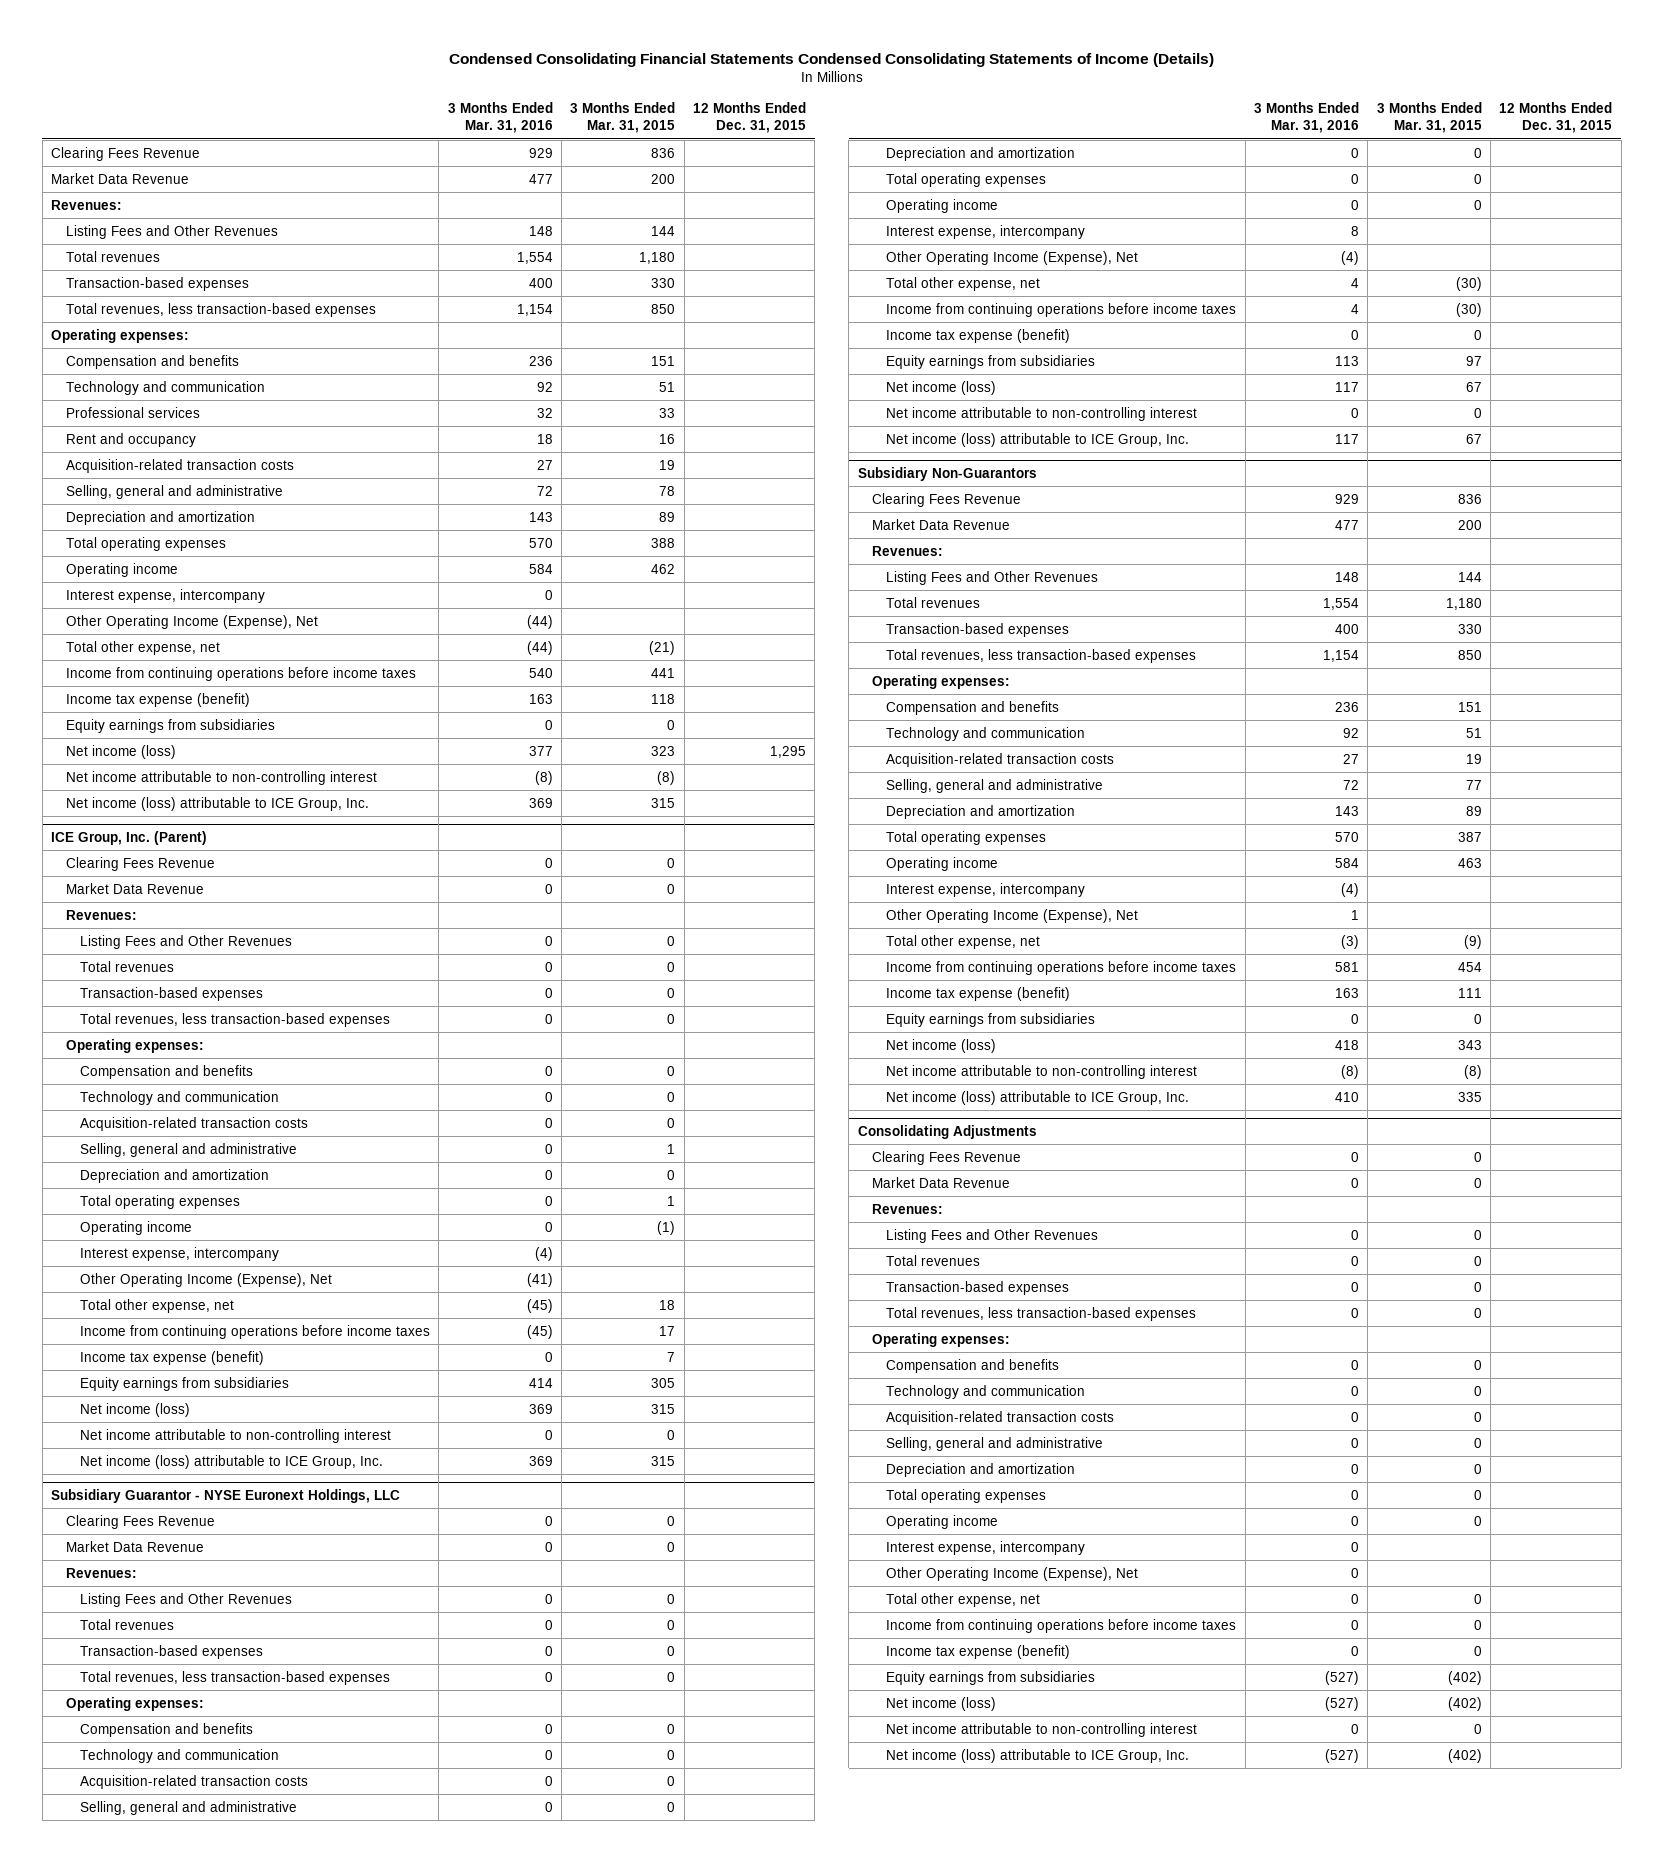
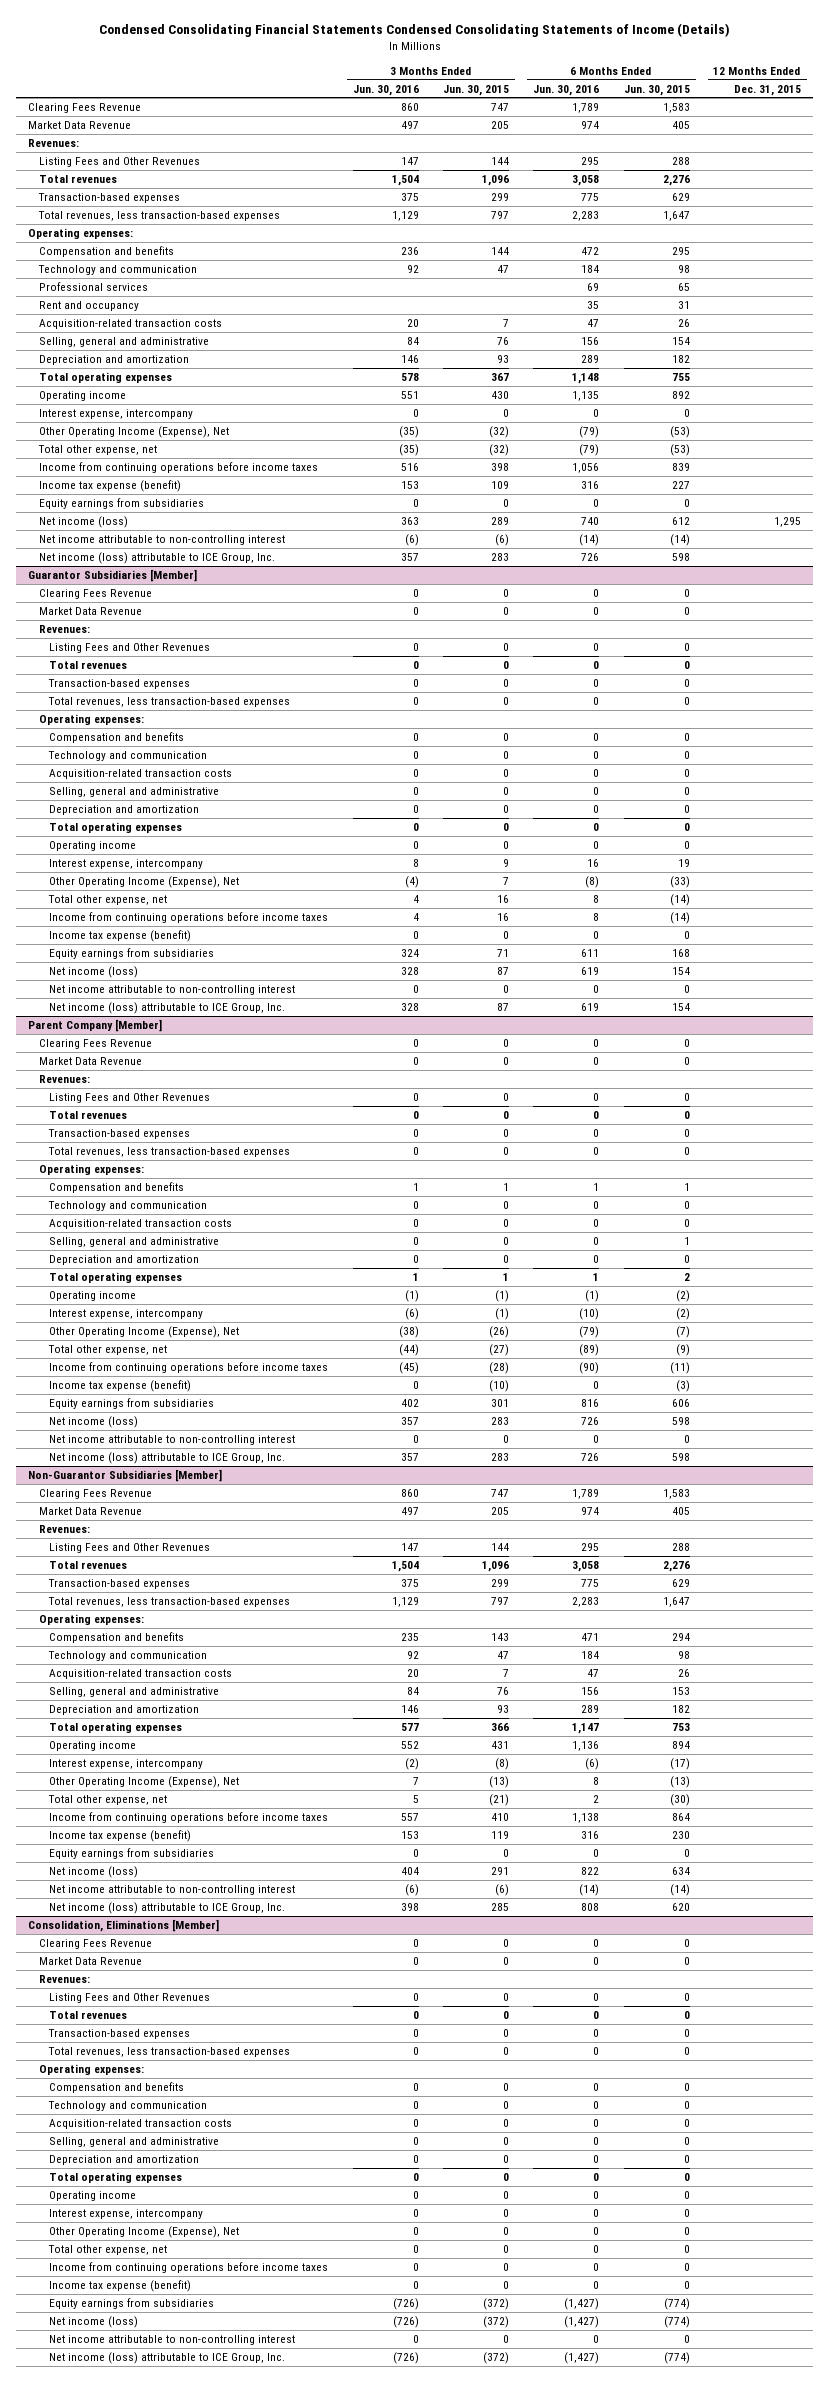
- | 3 Months Ended Mar. 31, 2016 | 3 Months Ended Mar. 31, 2015 | 12 Months Ended Dec. 31, 2015
+ | 3 Months Ended Jun. 30, 2016 | 3 Months Ended Jun. 30, 2015 | 6 Months Ended Jun. 30, 2016 | 6 Months Ended Jun. 30, 2015 | 12 Months Ended Dec. 31, 2015
- ICE Group, Inc. (Parent)
+ Guarantor Subsidiaries [Member]
+ Clearing Fees Revenue | 0 | 0 | 0 | 0 |
+ Market Data Revenue | 0 | 0 | 0 | 0 |
+ Revenues:
+ Listing Fees and Other Revenues | 0 | 0 | 0 | 0 |
+ Total revenues | 0 | 0 | 0 | 0 |
+ Transaction-based expenses | 0 | 0 | 0 | 0 |
+ Total revenues, less transaction-based expenses | 0 | 0 | 0 | 0 |
+ Operating expenses:
+ Compensation and benefits | 0 | 0 | 0 | 0 |
+ Technology and communication | 0 | 0 | 0 | 0 |
+ Acquisition-related transaction costs | 0 | 0 | 0 | 0 |
+ Selling, general and administrative | 0 | 0 | 0 | 0 |
+ Depreciation and amortization | 0 | 0 | 0 | 0 |
+ Total operating expenses | 0 | 0 | 0 | 0 |
+ Operating income | 0 | 0 | 0 | 0 |
+ Interest expense, intercompany | 8 | 9 | 16 | 19 |
+ Other Operating Income (Expense), Net | (4) | 7 | (8) | (33) |
+ Total other expense, net | 4 | 16 | 8 | (14) |
+ Income from continuing operations before income taxes | 4 | 16 | 8 | (14) |
+ Income tax expense (benefit) | 0 | 0 | 0 | 0 |
+ Equity earnings from subsidiaries | 324 | 71 | 611 | 168 |
+ Net income (loss) | 328 | 87 | 619 | 154 |
+ Net income attributable to non-controlling interest | 0 | 0 | 0 | 0 |
+ Net income (loss) attributable to ICE Group, Inc. | 328 | 87 | 619 | 154 |
+ Parent Company [Member]
- Subsidiary Guarantor - NYSE Euronext Holdings, LLC
- Clearing Fees Revenue | 0 | 0 |
- Market Data Revenue | 0 | 0 |
- Revenues:
- Listing Fees and Other Revenues | 0 | 0 |
- Total revenues | 0 | 0 |
- Transaction-based expenses | 0 | 0 |
- Total revenues, less transaction-based expenses | 0 | 0 |
- Operating expenses:
- Compensation and benefits | 0 | 0 |
- Technology and communication | 0 | 0 |
- Acquisition-related transaction costs | 0 | 0 |
- Selling, general and administrative | 0 | 0 |
- Depreciation and amortization | 0 | 0 |
- Total operating expenses | 0 | 0 |
- Operating income | 0 | 0 |
- Interest expense, intercompany | 8 | |
- Other Operating Income (Expense), Net | (4) | |
- Total other expense, net | 4 | (30) |
- Income from continuing operations before income taxes | 4 | (30) |
- Income tax expense (benefit) | 0 | 0 |
- Equity earnings from subsidiaries | 113 | 97 |
- Net income (loss) | 117 | 67 |
- Net income attributable to non-controlling interest | 0 | 0 |
- Net income (loss) attributable to ICE Group, Inc. | 117 | 67 |
- Subsidiary Non-Guarantors
+ Non-Guarantor Subsidiaries [Member]
- Consolidating Adjustments
- Clearing Fees Revenue | 0 | 0 |
- Market Data Revenue | 0 | 0 |
- Revenues:
- Listing Fees and Other Revenues | 0 | 0 |
- Total revenues | 0 | 0 |
- Transaction-based expenses | 0 | 0 |
- Total revenues, less transaction-based expenses | 0 | 0 |
- Operating expenses:
- Compensation and benefits | 0 | 0 |
- Technology and communication | 0 | 0 |
- Acquisition-related transaction costs | 0 | 0 |
- Selling, general and administrative | 0 | 0 |
- Depreciation and amortization | 0 | 0 |
- Total operating expenses | 0 | 0 |
- Operating income | 0 | 0 |
- Interest expense, intercompany | 0 | |
- Other Operating Income (Expense), Net | 0 | |
- Total other expense, net | 0 | 0 |
- Income from continuing operations before income taxes | 0 | 0 |
- Income tax expense (benefit) | 0 | 0 |
- Equity earnings from subsidiaries | (527) | (402) |
- Net income (loss) | (527) | (402) |
- Net income attributable to non-controlling interest | 0 | 0 |
- Net income (loss) attributable to ICE Group, Inc. | (527) | (402) |
+ Consolidation, Eliminations [Member]
+ Clearing Fees Revenue | 0 | 0 | 0 | 0 |
+ Market Data Revenue | 0 | 0 | 0 | 0 |
+ Revenues:
+ Listing Fees and Other Revenues | 0 | 0 | 0 | 0 |
+ Total revenues | 0 | 0 | 0 | 0 |
+ Transaction-based expenses | 0 | 0 | 0 | 0 |
+ Total revenues, less transaction-based expenses | 0 | 0 | 0 | 0 |
+ Operating expenses:
+ Compensation and benefits | 0 | 0 | 0 | 0 |
+ Technology and communication | 0 | 0 | 0 | 0 |
+ Acquisition-related transaction costs | 0 | 0 | 0 | 0 |
+ Selling, general and administrative | 0 | 0 | 0 | 0 |
+ Depreciation and amortization | 0 | 0 | 0 | 0 |
+ Total operating expenses | 0 | 0 | 0 | 0 |
+ Operating income | 0 | 0 | 0 | 0 |
+ Interest expense, intercompany | 0 | 0 | 0 | 0 |
+ Other Operating Income (Expense), Net | 0 | 0 | 0 | 0 |
+ Total other expense, net | 0 | 0 | 0 | 0 |
+ Income from continuing operations before income taxes | 0 | 0 | 0 | 0 |
+ Income tax expense (benefit) | 0 | 0 | 0 | 0 |
+ Equity earnings from subsidiaries | (726) | (372) | (1,427) | (774) |
+ Net income (loss) | (726) | (372) | (1,427) | (774) |
+ Net income attributable to non-controlling interest | 0 | 0 | 0 | 0 |
+ Net income (loss) attributable to ICE Group, Inc. | (726) | (372) | (1,427) | (774) |

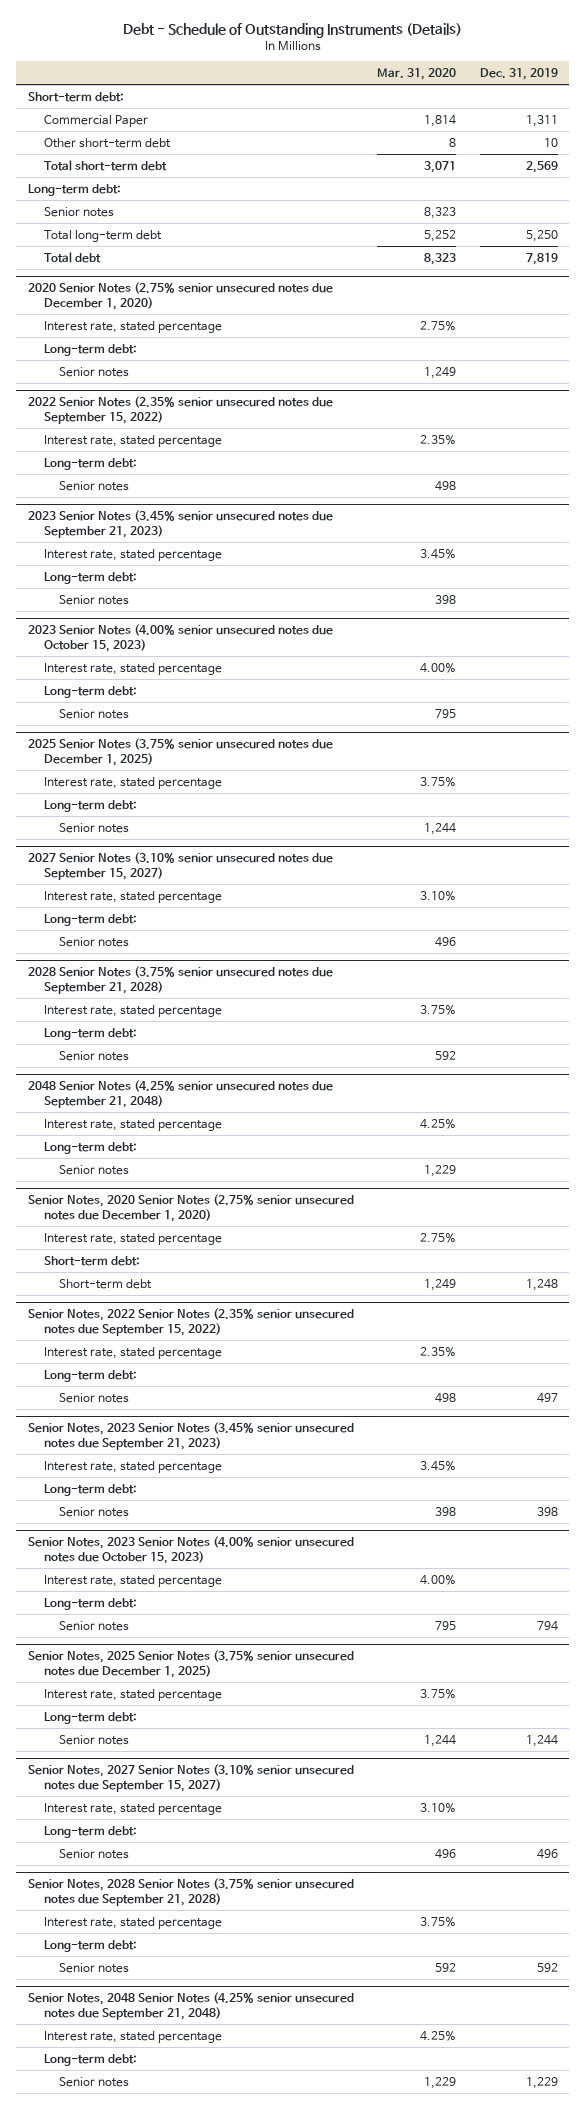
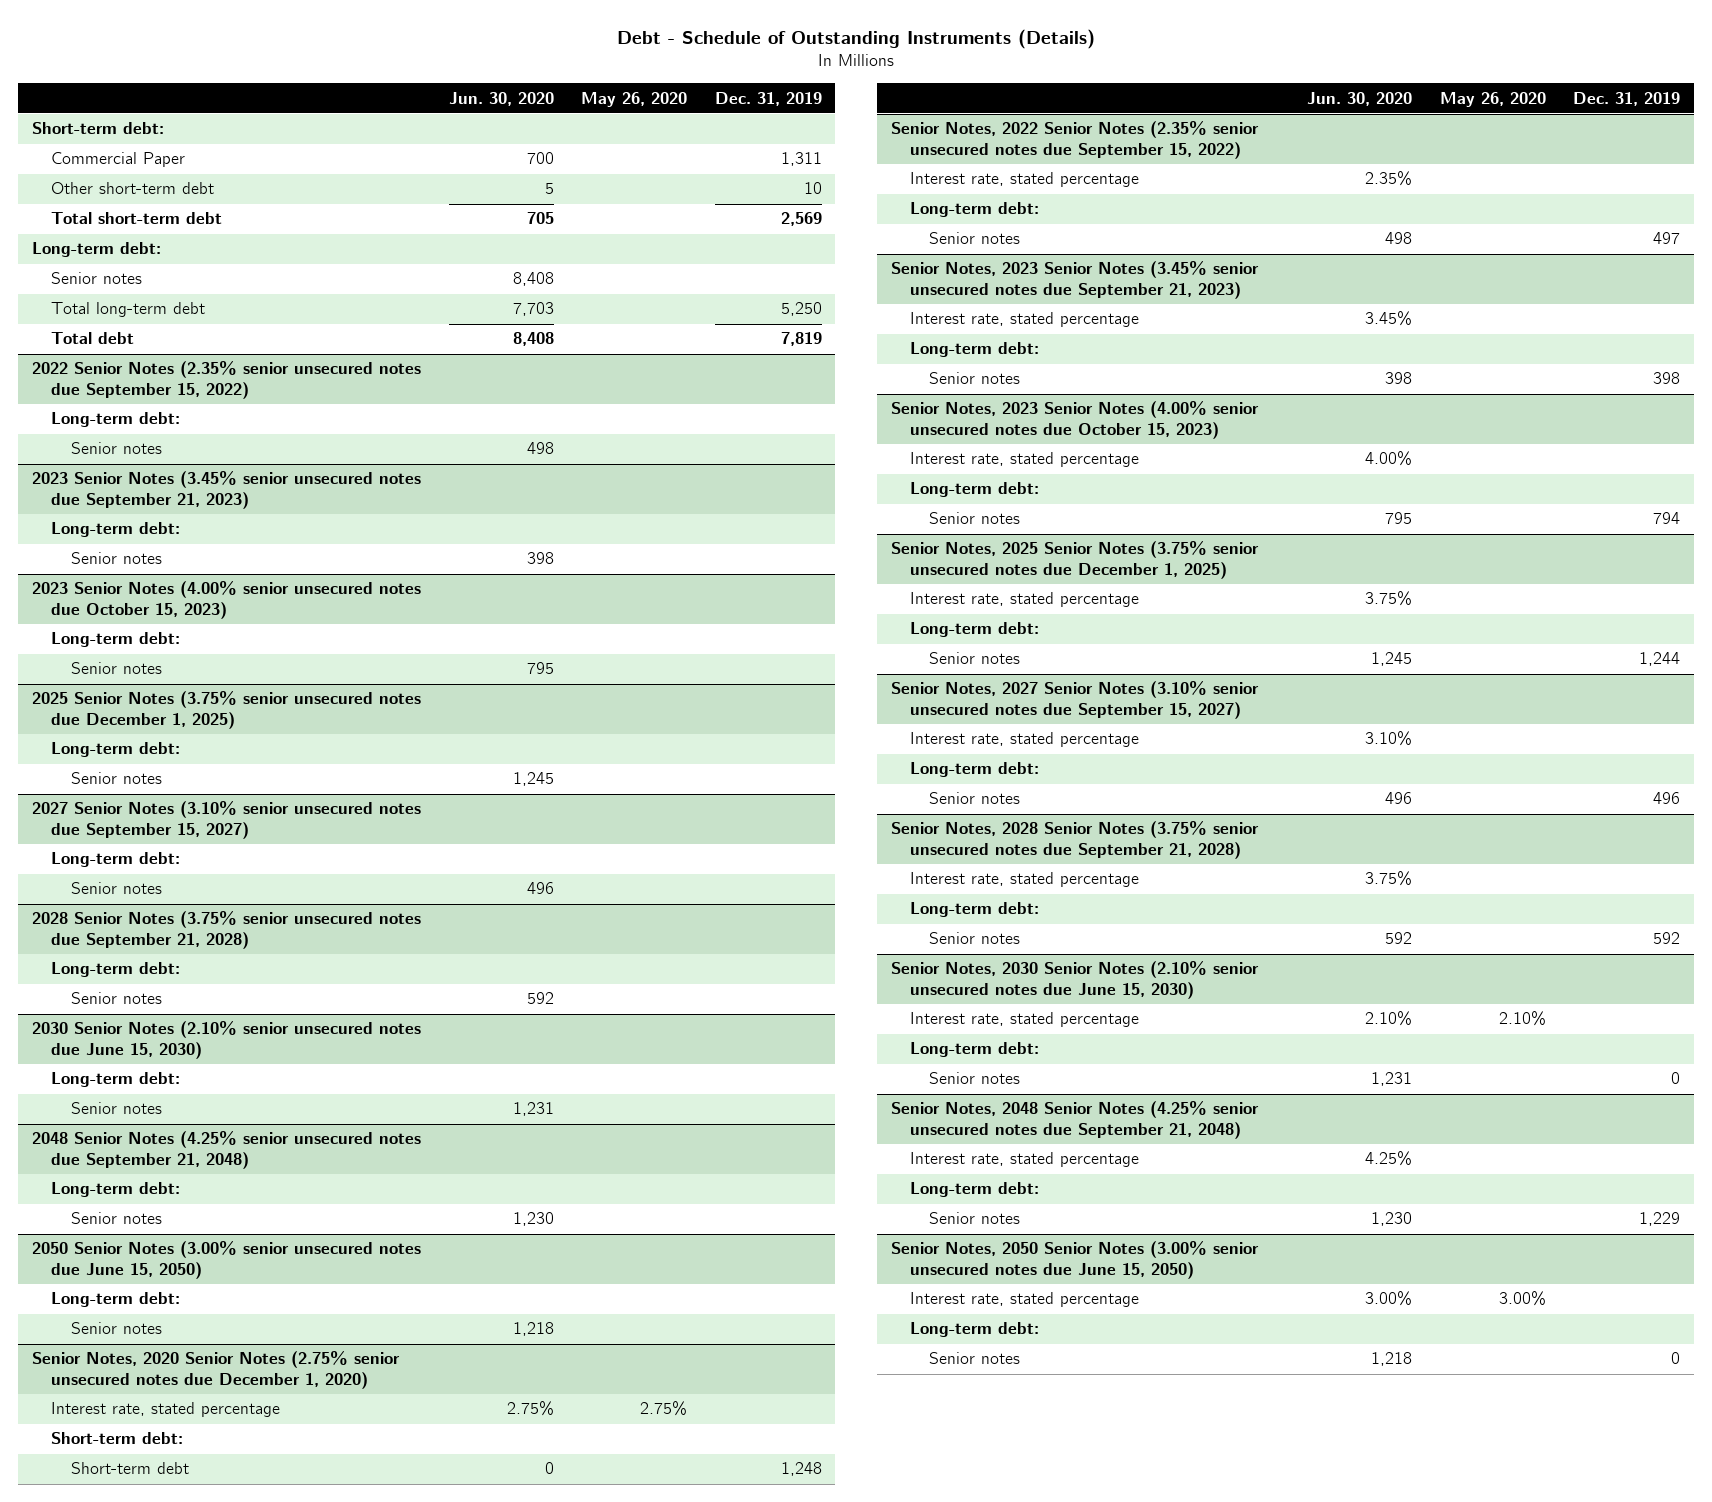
- | Mar. 31, 2020 | Dec. 31, 2019
+ | Jun. 30, 2020 | May 26, 2020 | Dec. 31, 2019
- 2020 Senior Notes (2.75% senior unsecured notes due December 1, 2020)
- Interest rate, stated percentage | 2.75% |
- Long-term debt:
- Senior notes | 1,249 |
@ 2022 Senior Notes (2.35% senior unsecured notes due September 15, 2022)
- Interest rate, stated percentage | 2.35% |
@ 2023 Senior Notes (3.45% senior unsecured notes due September 21, 2023)
- Interest rate, stated percentage | 3.45% |
@ 2023 Senior Notes (4.00% senior unsecured notes due October 15, 2023)
- Interest rate, stated percentage | 4.00% |
@ 2025 Senior Notes (3.75% senior unsecured notes due December 1, 2025)
- Interest rate, stated percentage | 3.75% |
@ 2027 Senior Notes (3.10% senior unsecured notes due September 15, 2027)
- Interest rate, stated percentage | 3.10% |
@ 2028 Senior Notes (3.75% senior unsecured notes due September 21, 2028)
- Interest rate, stated percentage | 3.75% |
+ 2030 Senior Notes (2.10% senior unsecured notes due June 15, 2030)
+ Long-term debt:
+ Senior notes | 1,231 | |
@ 2048 Senior Notes (4.25% senior unsecured notes due September 21, 2048)
- Interest rate, stated percentage | 4.25% |
+ 2050 Senior Notes (3.00% senior unsecured notes due June 15, 2050)
+ Long-term debt:
+ Senior notes | 1,218 | |
+ Senior Notes, 2030 Senior Notes (2.10% senior unsecured notes due June 15, 2030)
+ Interest rate, stated percentage | 2.10% | 2.10% |
+ Long-term debt:
+ Senior notes | 1,231 | | 0
+ Senior Notes, 2050 Senior Notes (3.00% senior unsecured notes due June 15, 2050)
+ Interest rate, stated percentage | 3.00% | 3.00% |
+ Long-term debt:
+ Senior notes | 1,218 | | 0

